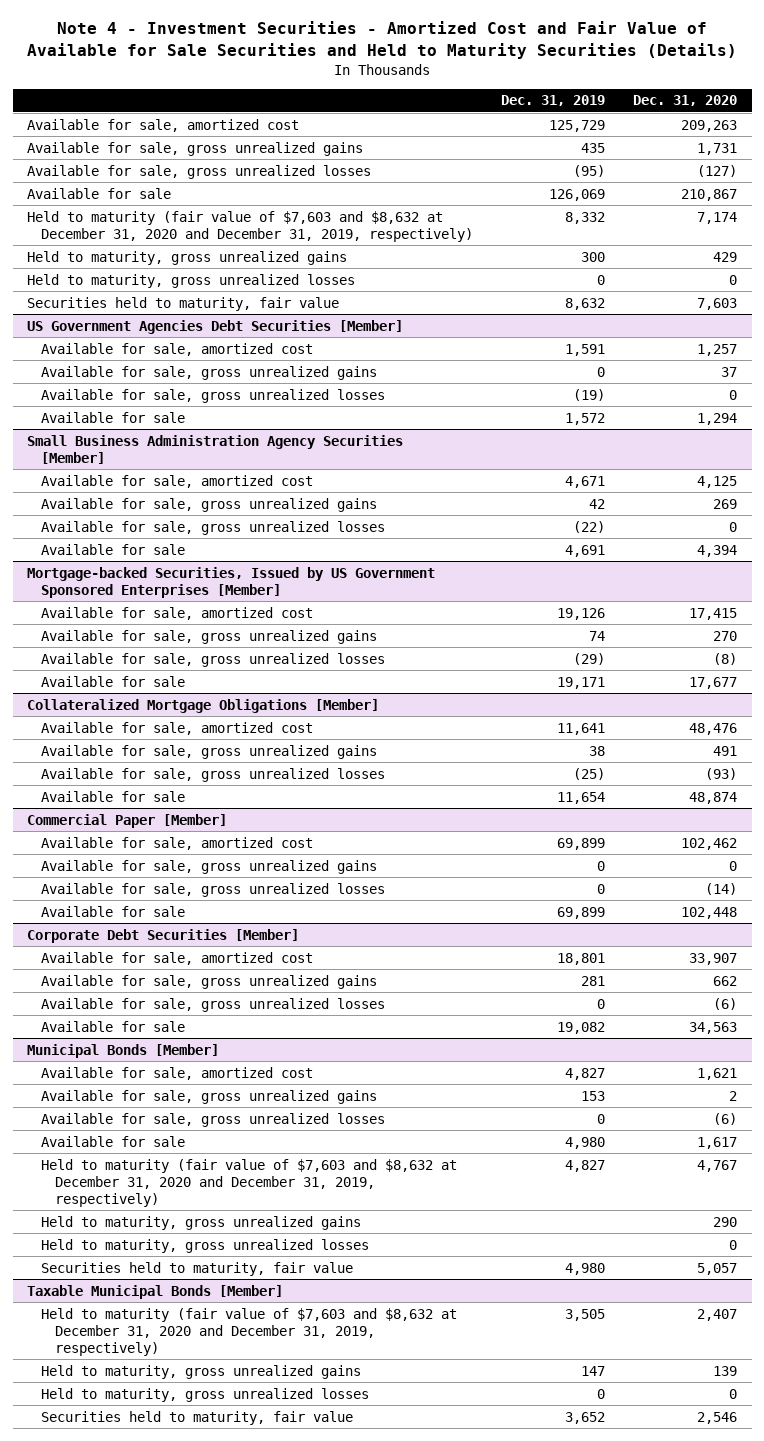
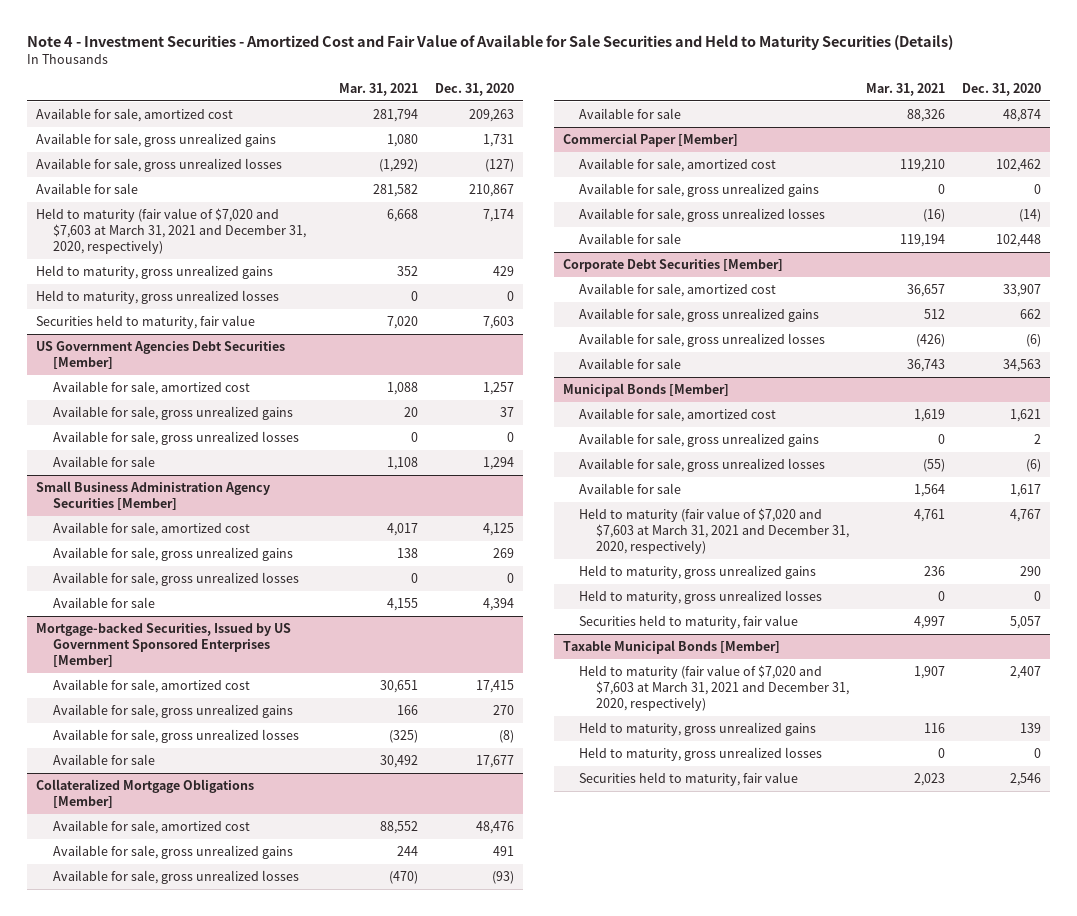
- | Dec. 31, 2019 | Dec. 31, 2020
+ | Mar. 31, 2021 | Dec. 31, 2020
- Held to maturity (fair value of $7,603 and $8,632 at December 31, 2020 and December 31, 2019, respectively) | 8,332 | 7,174
+ Held to maturity (fair value of $7,020 and $7,603 at March 31, 2021 and December 31, 2020, respectively) | 6,668 | 7,174
@ Municipal Bonds [Member]
- Held to maturity (fair value of $7,603 and $8,632 at December 31, 2020 and December 31, 2019, respectively) | 4,827 | 4,767
+ Held to maturity (fair value of $7,020 and $7,603 at March 31, 2021 and December 31, 2020, respectively) | 4,761 | 4,767
@ Taxable Municipal Bonds [Member]
- Held to maturity (fair value of $7,603 and $8,632 at December 31, 2020 and December 31, 2019, respectively) | 3,505 | 2,407
+ Held to maturity (fair value of $7,020 and $7,603 at March 31, 2021 and December 31, 2020, respectively) | 1,907 | 2,407

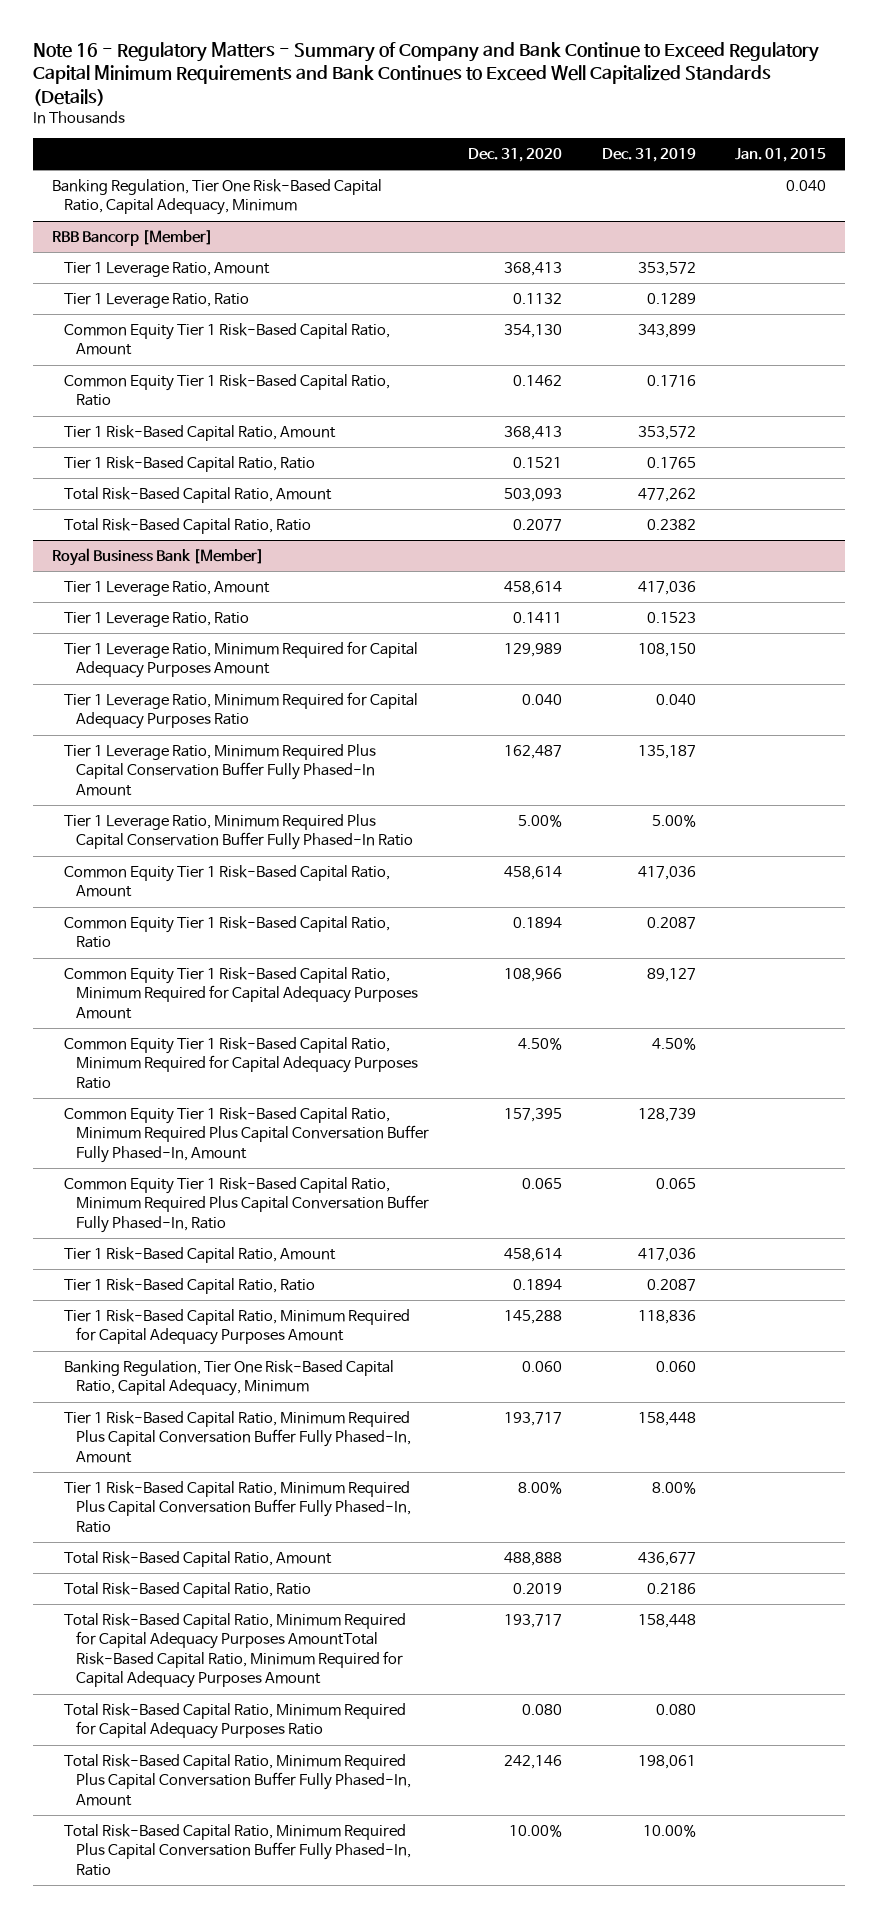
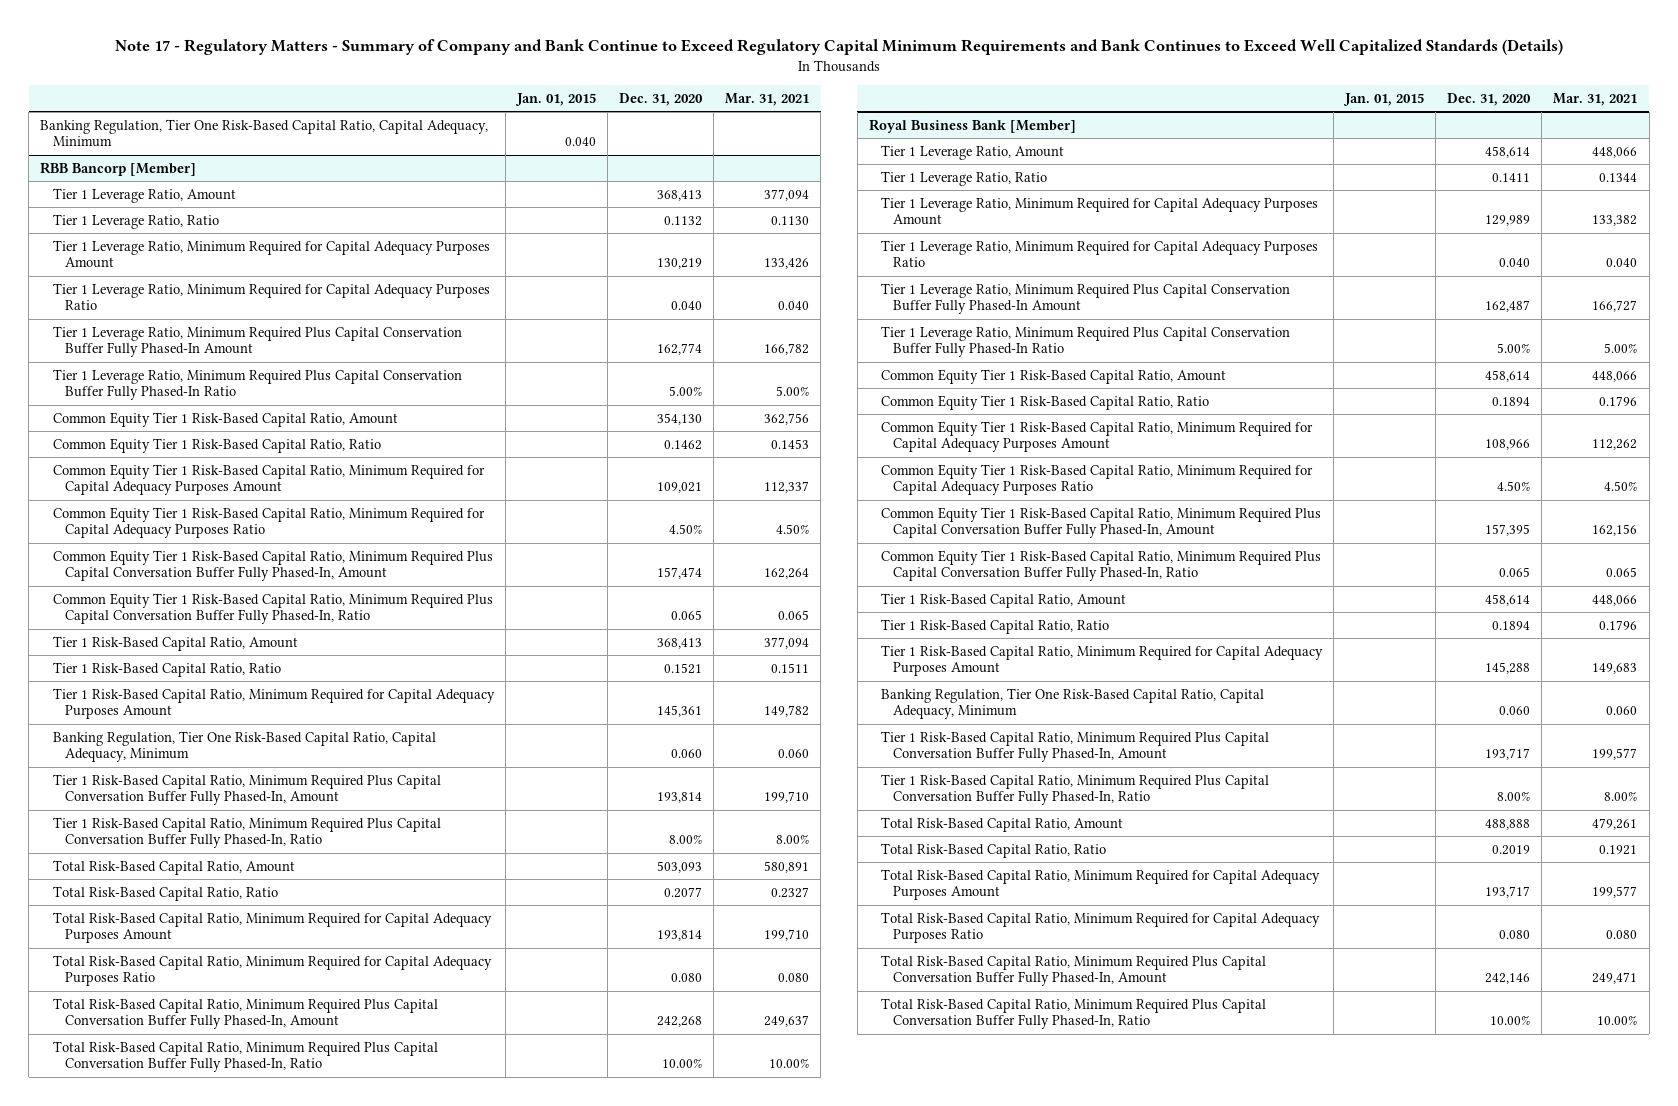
- Note 16 - Regulatory Matters - Summary of Company and Bank Continue to Exceed Regulatory Capital Minimum Requirements and Bank Continues to Exceed Well Capitalized Standards (Details)
+ Note 17 - Regulatory Matters - Summary of Company and Bank Continue to Exceed Regulatory Capital Minimum Requirements and Bank Continues to Exceed Well Capitalized Standards (Details)
- | Dec. 31, 2020 | Dec. 31, 2019 | Jan. 01, 2015
+ | Jan. 01, 2015 | Dec. 31, 2020 | Mar. 31, 2021
@ RBB Bancorp [Member]
+ Tier 1 Leverage Ratio, Minimum Required for Capital Adequacy Purposes Amount | | 130,219 | 133,426
+ Tier 1 Leverage Ratio, Minimum Required for Capital Adequacy Purposes Ratio | | 0.040 | 0.040
+ Tier 1 Leverage Ratio, Minimum Required Plus Capital Conservation Buffer Fully Phased-In Amount | | 162,774 | 166,782
+ Tier 1 Leverage Ratio, Minimum Required Plus Capital Conservation Buffer Fully Phased-In Ratio | | 5.00% | 5.00%
+ Common Equity Tier 1 Risk-Based Capital Ratio, Minimum Required for Capital Adequacy Purposes Amount | | 109,021 | 112,337
+ Common Equity Tier 1 Risk-Based Capital Ratio, Minimum Required for Capital Adequacy Purposes Ratio | | 4.50% | 4.50%
+ Common Equity Tier 1 Risk-Based Capital Ratio, Minimum Required Plus Capital Conversation Buffer Fully Phased-In, Amount | | 157,474 | 162,264
+ Common Equity Tier 1 Risk-Based Capital Ratio, Minimum Required Plus Capital Conversation Buffer Fully Phased-In, Ratio | | 0.065 | 0.065
+ Tier 1 Risk-Based Capital Ratio, Minimum Required for Capital Adequacy Purposes Amount | | 145,361 | 149,782
+ Banking Regulation, Tier One Risk-Based Capital Ratio, Capital Adequacy, Minimum | | 0.060 | 0.060
+ Tier 1 Risk-Based Capital Ratio, Minimum Required Plus Capital Conversation Buffer Fully Phased-In, Amount | | 193,814 | 199,710
+ Tier 1 Risk-Based Capital Ratio, Minimum Required Plus Capital Conversation Buffer Fully Phased-In, Ratio | | 8.00% | 8.00%
+ Total Risk-Based Capital Ratio, Minimum Required for Capital Adequacy Purposes Amount | | 193,814 | 199,710
+ Total Risk-Based Capital Ratio, Minimum Required for Capital Adequacy Purposes Ratio | | 0.080 | 0.080
+ Total Risk-Based Capital Ratio, Minimum Required Plus Capital Conversation Buffer Fully Phased-In, Amount | | 242,268 | 249,637
+ Total Risk-Based Capital Ratio, Minimum Required Plus Capital Conversation Buffer Fully Phased-In, Ratio | | 10.00% | 10.00%
@ Royal Business Bank [Member]
- Total Risk-Based Capital Ratio, Minimum Required for Capital Adequacy Purposes AmountTotal Risk-Based Capital Ratio, Minimum Required for Capital Adequacy Purposes Amount | 193,717 | 158,448 |
+ Total Risk-Based Capital Ratio, Minimum Required for Capital Adequacy Purposes Amount | | 193,717 | 199,577

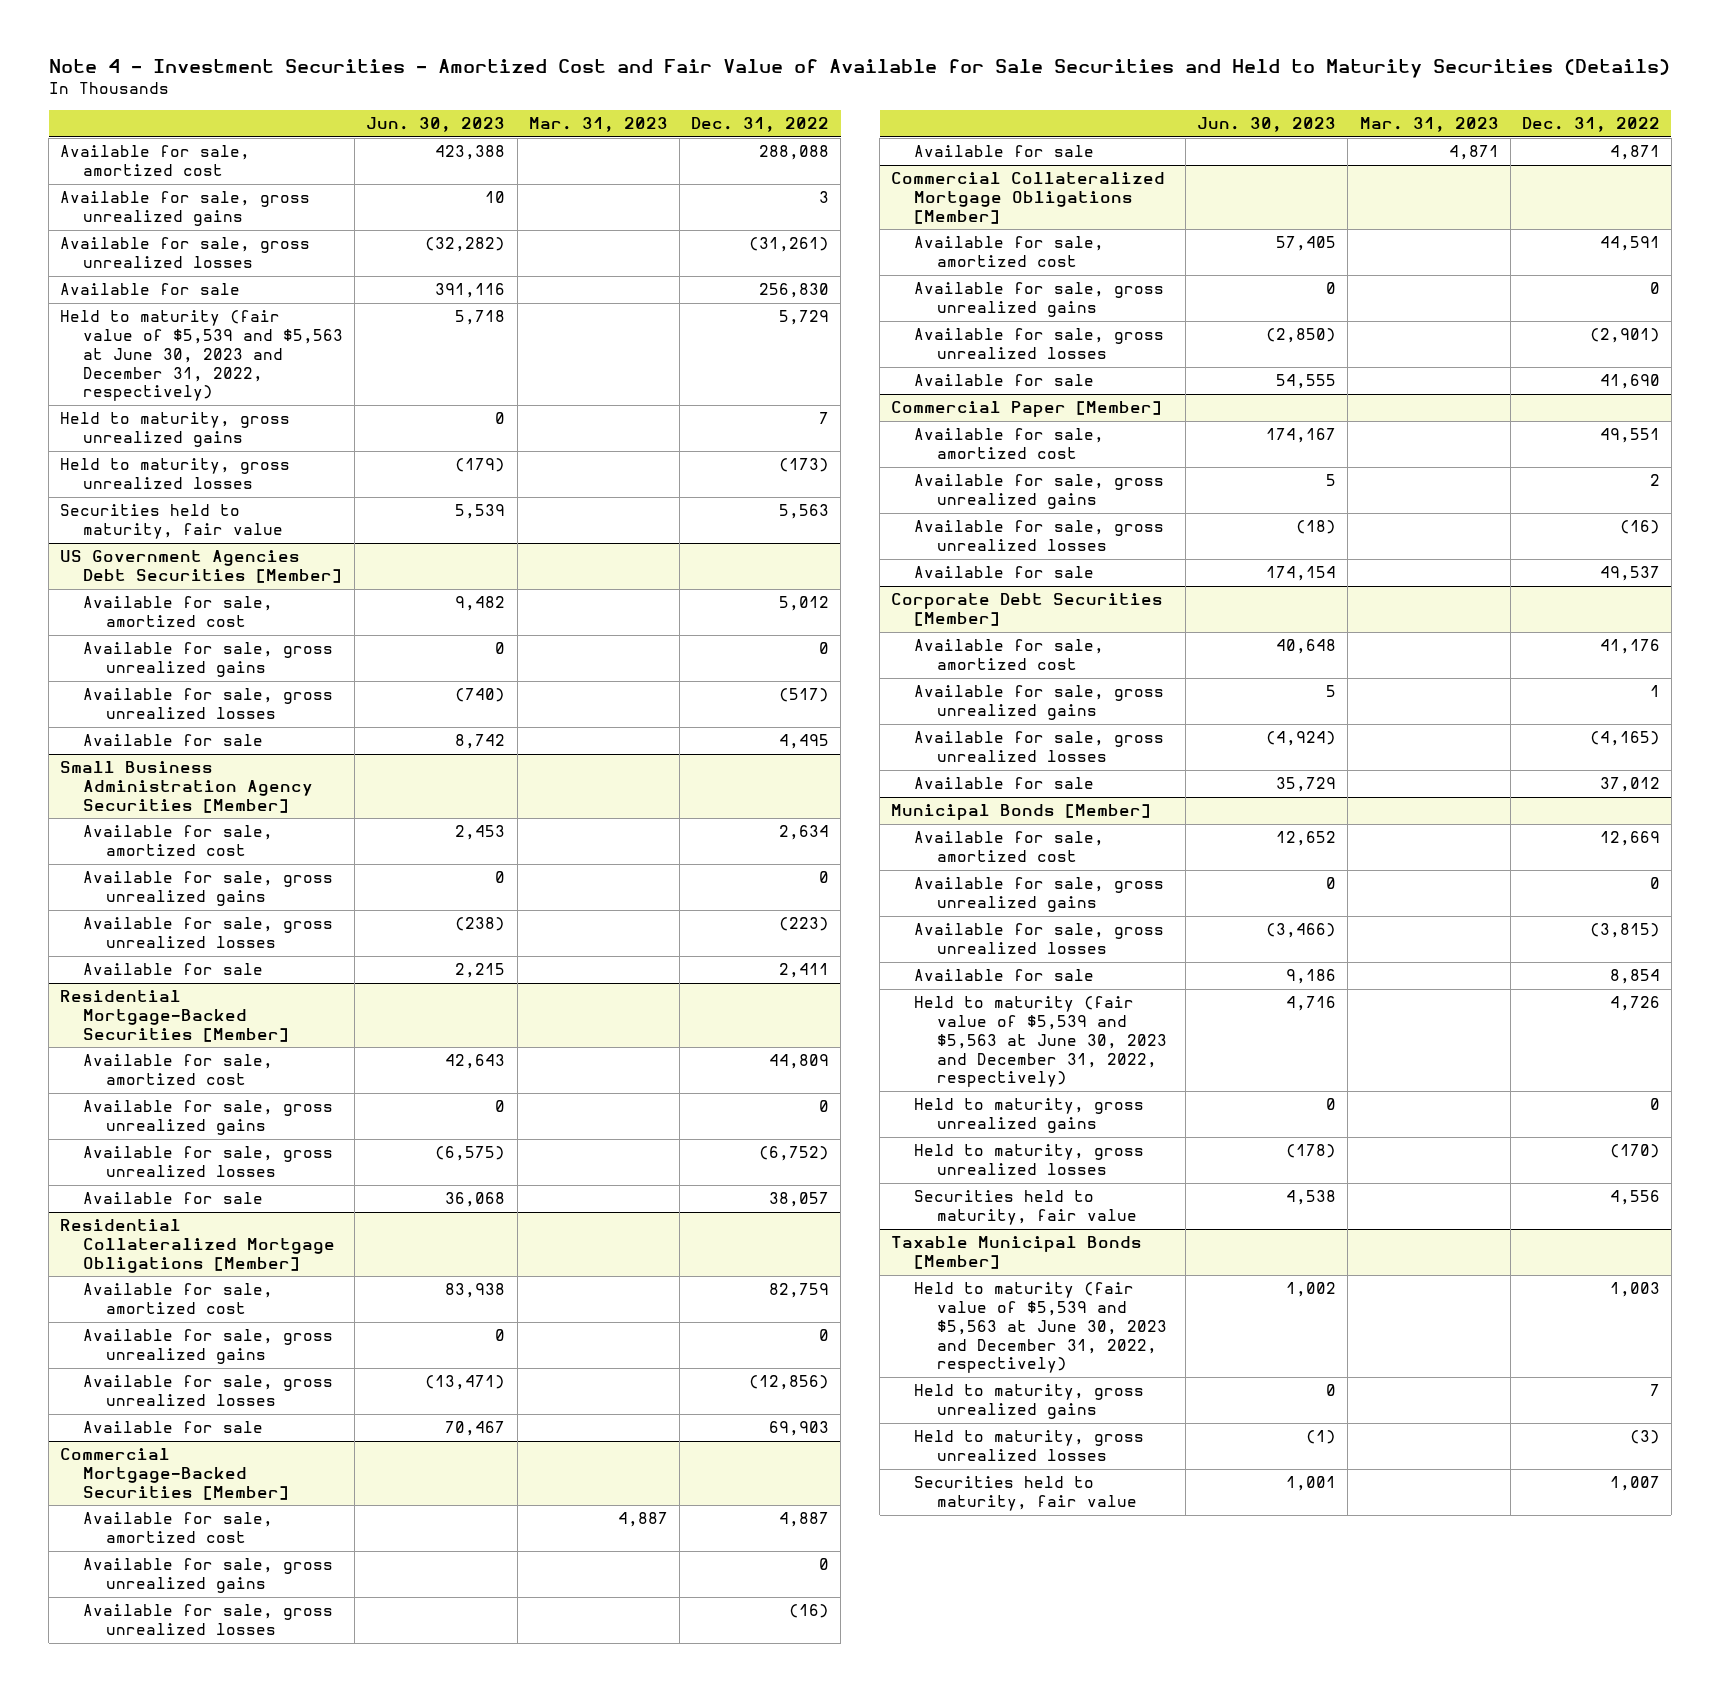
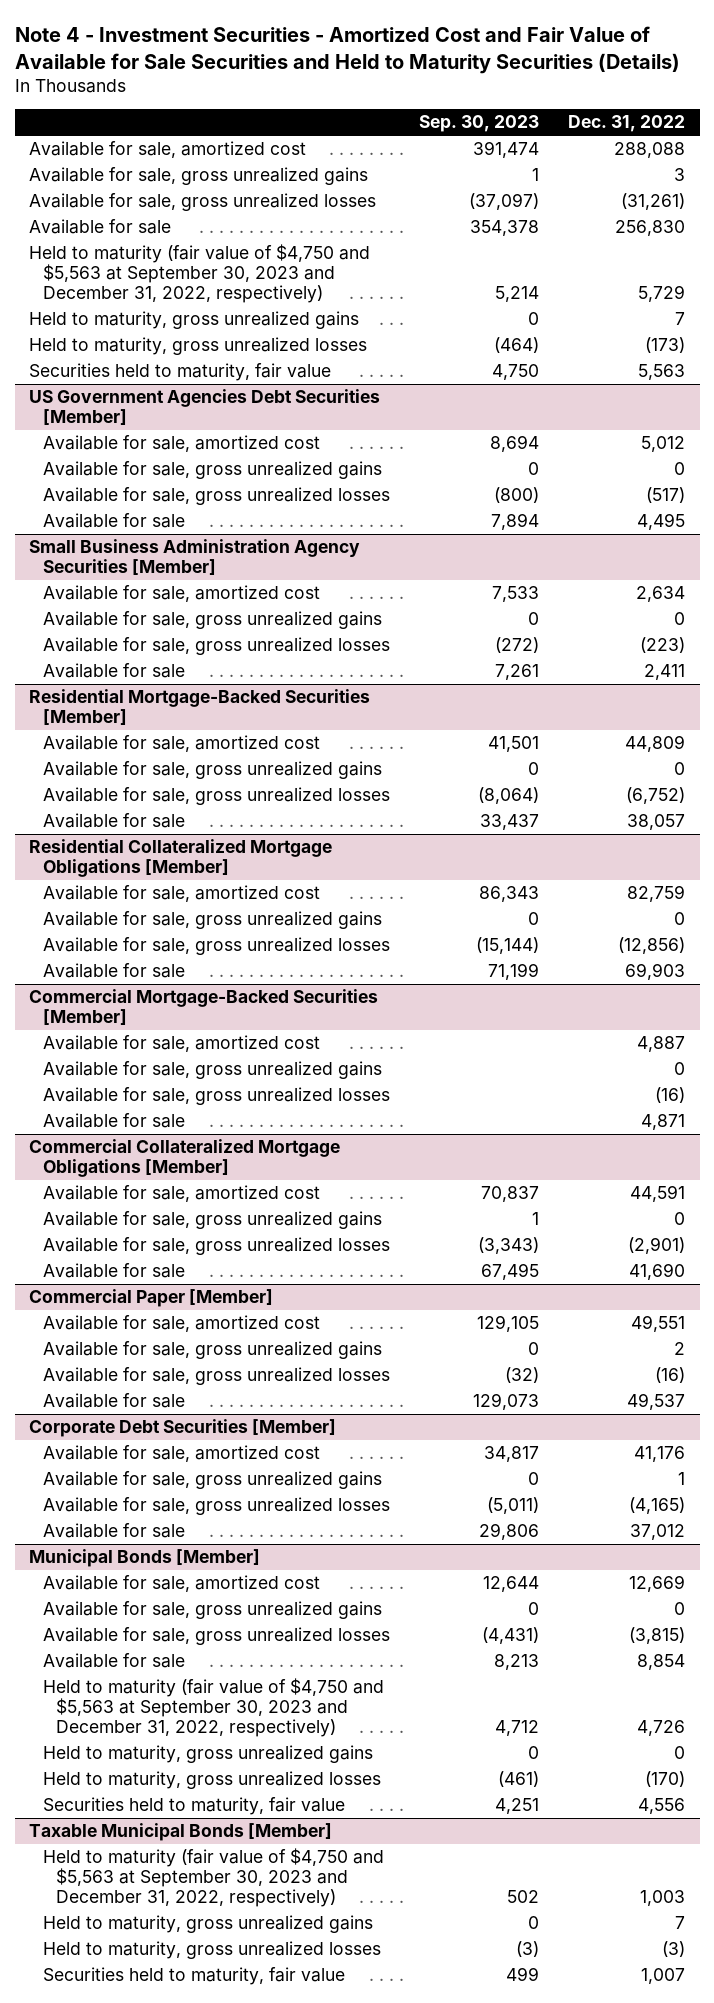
- | Jun. 30, 2023 | Mar. 31, 2023 | Dec. 31, 2022
+ | Sep. 30, 2023 | Dec. 31, 2022
- Held to maturity (fair value of $5,539 and $5,563 at June 30, 2023 and December 31, 2022, respectively) | 5,718 | | 5,729
+ Held to maturity (fair value of $4,750 and $5,563 at September 30, 2023 and December 31, 2022, respectively) | 5,214 | 5,729
@ Municipal Bonds [Member]
- Held to maturity (fair value of $5,539 and $5,563 at June 30, 2023 and December 31, 2022, respectively) | 4,716 | | 4,726
+ Held to maturity (fair value of $4,750 and $5,563 at September 30, 2023 and December 31, 2022, respectively) | 4,712 | 4,726
@ Taxable Municipal Bonds [Member]
- Held to maturity (fair value of $5,539 and $5,563 at June 30, 2023 and December 31, 2022, respectively) | 1,002 | | 1,003
+ Held to maturity (fair value of $4,750 and $5,563 at September 30, 2023 and December 31, 2022, respectively) | 502 | 1,003

